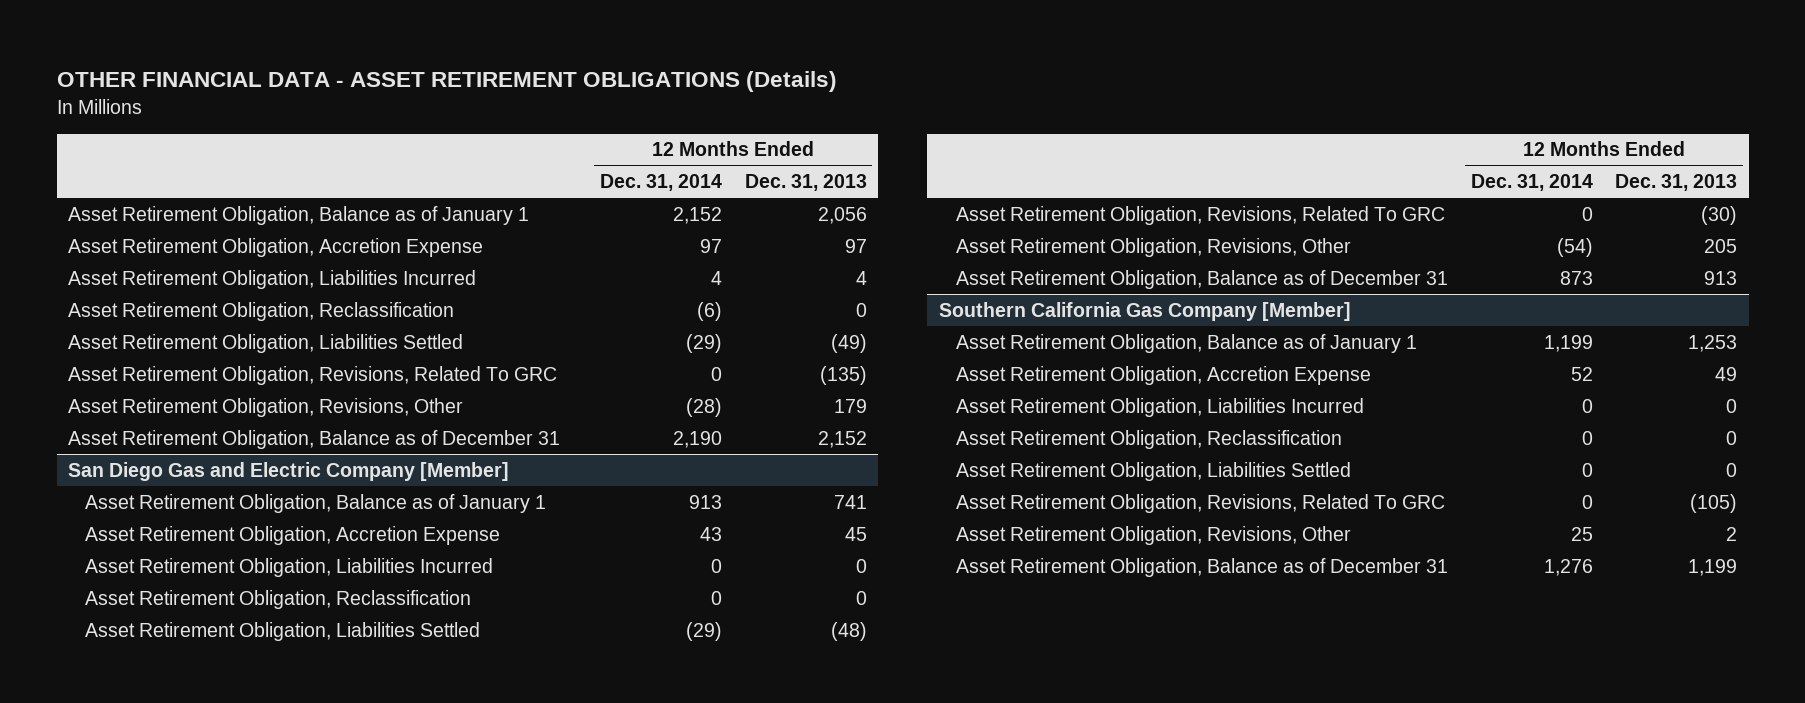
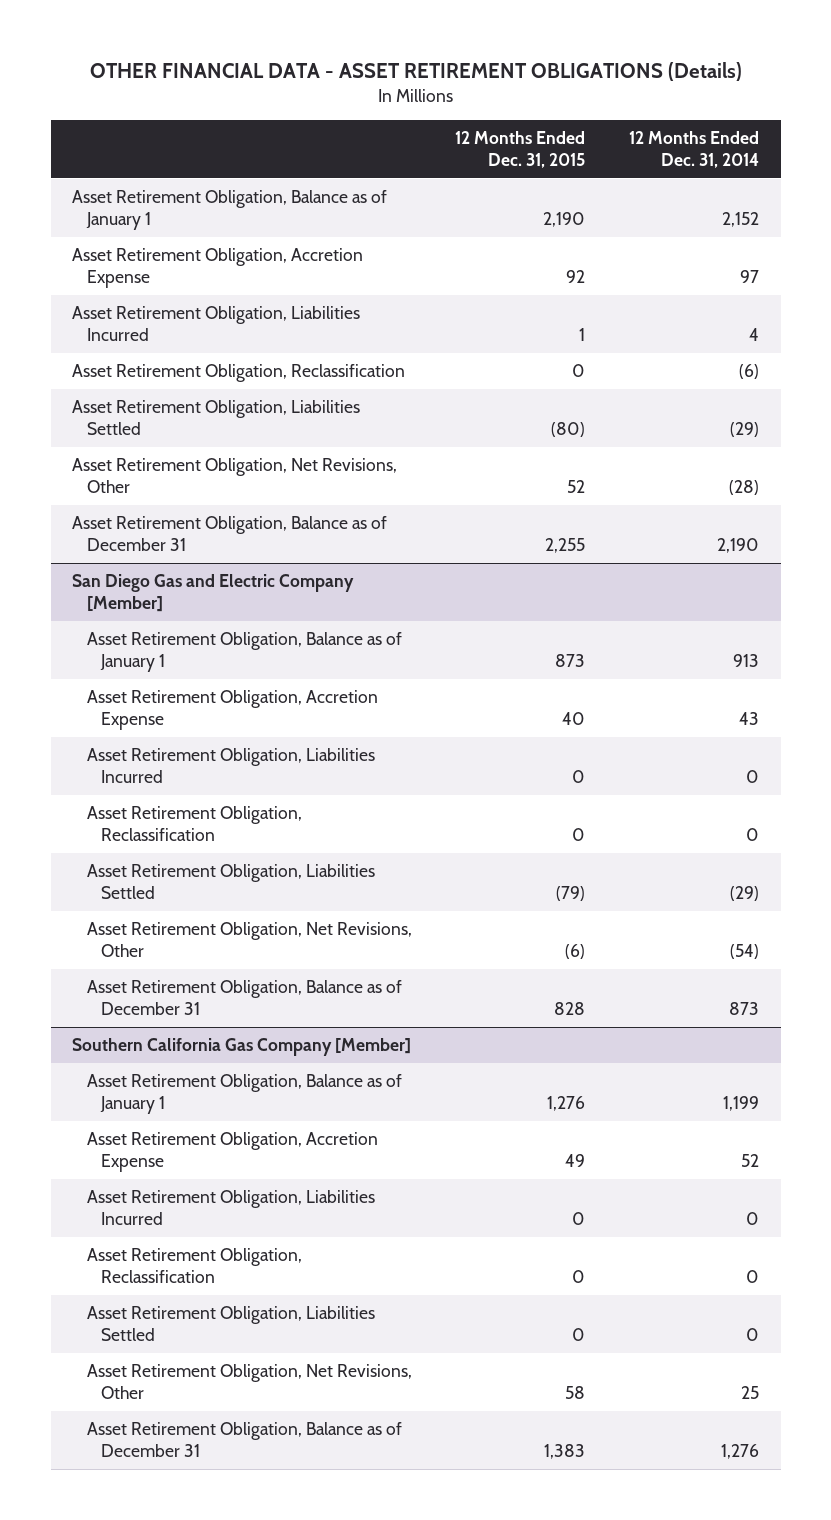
- | 12 Months Ended Dec. 31, 2014 | 12 Months Ended Dec. 31, 2013
+ | 12 Months Ended Dec. 31, 2015 | 12 Months Ended Dec. 31, 2014
- Asset Retirement Obligation, Revisions, Related To GRC | 0 | (135)
- Asset Retirement Obligation, Revisions, Other | (28) | 179
+ Asset Retirement Obligation, Net Revisions, Other | 52 | (28)
@ San Diego Gas and Electric Company [Member]
- Asset Retirement Obligation, Revisions, Related To GRC | 0 | (30)
- Asset Retirement Obligation, Revisions, Other | (54) | 205
+ Asset Retirement Obligation, Net Revisions, Other | (6) | (54)
@ Southern California Gas Company [Member]
- Asset Retirement Obligation, Revisions, Related To GRC | 0 | (105)
- Asset Retirement Obligation, Revisions, Other | 25 | 2
+ Asset Retirement Obligation, Net Revisions, Other | 58 | 25

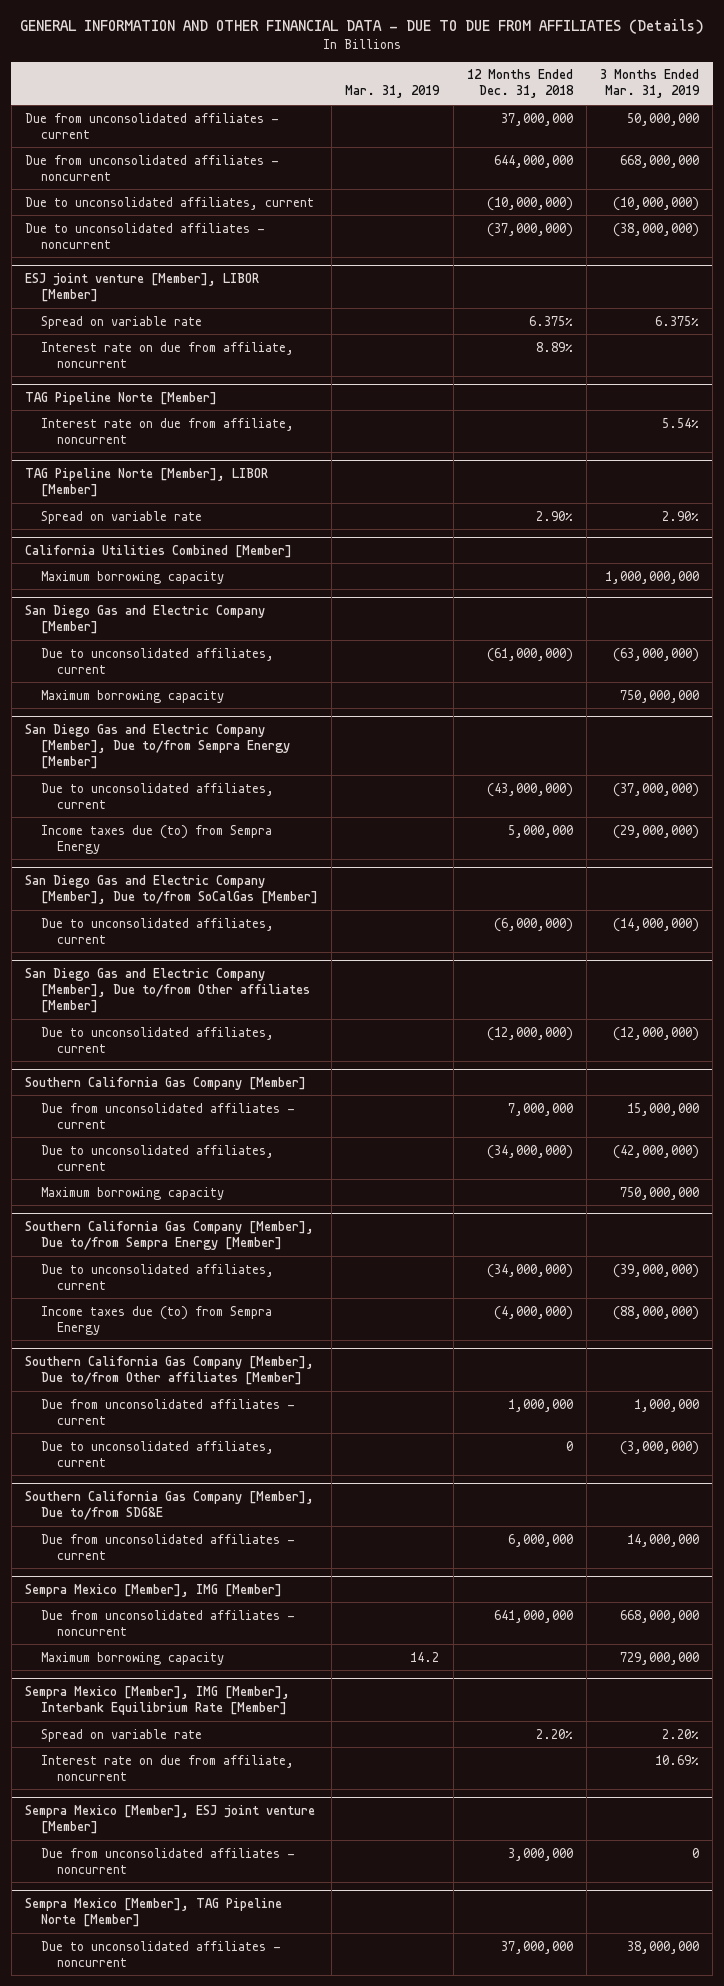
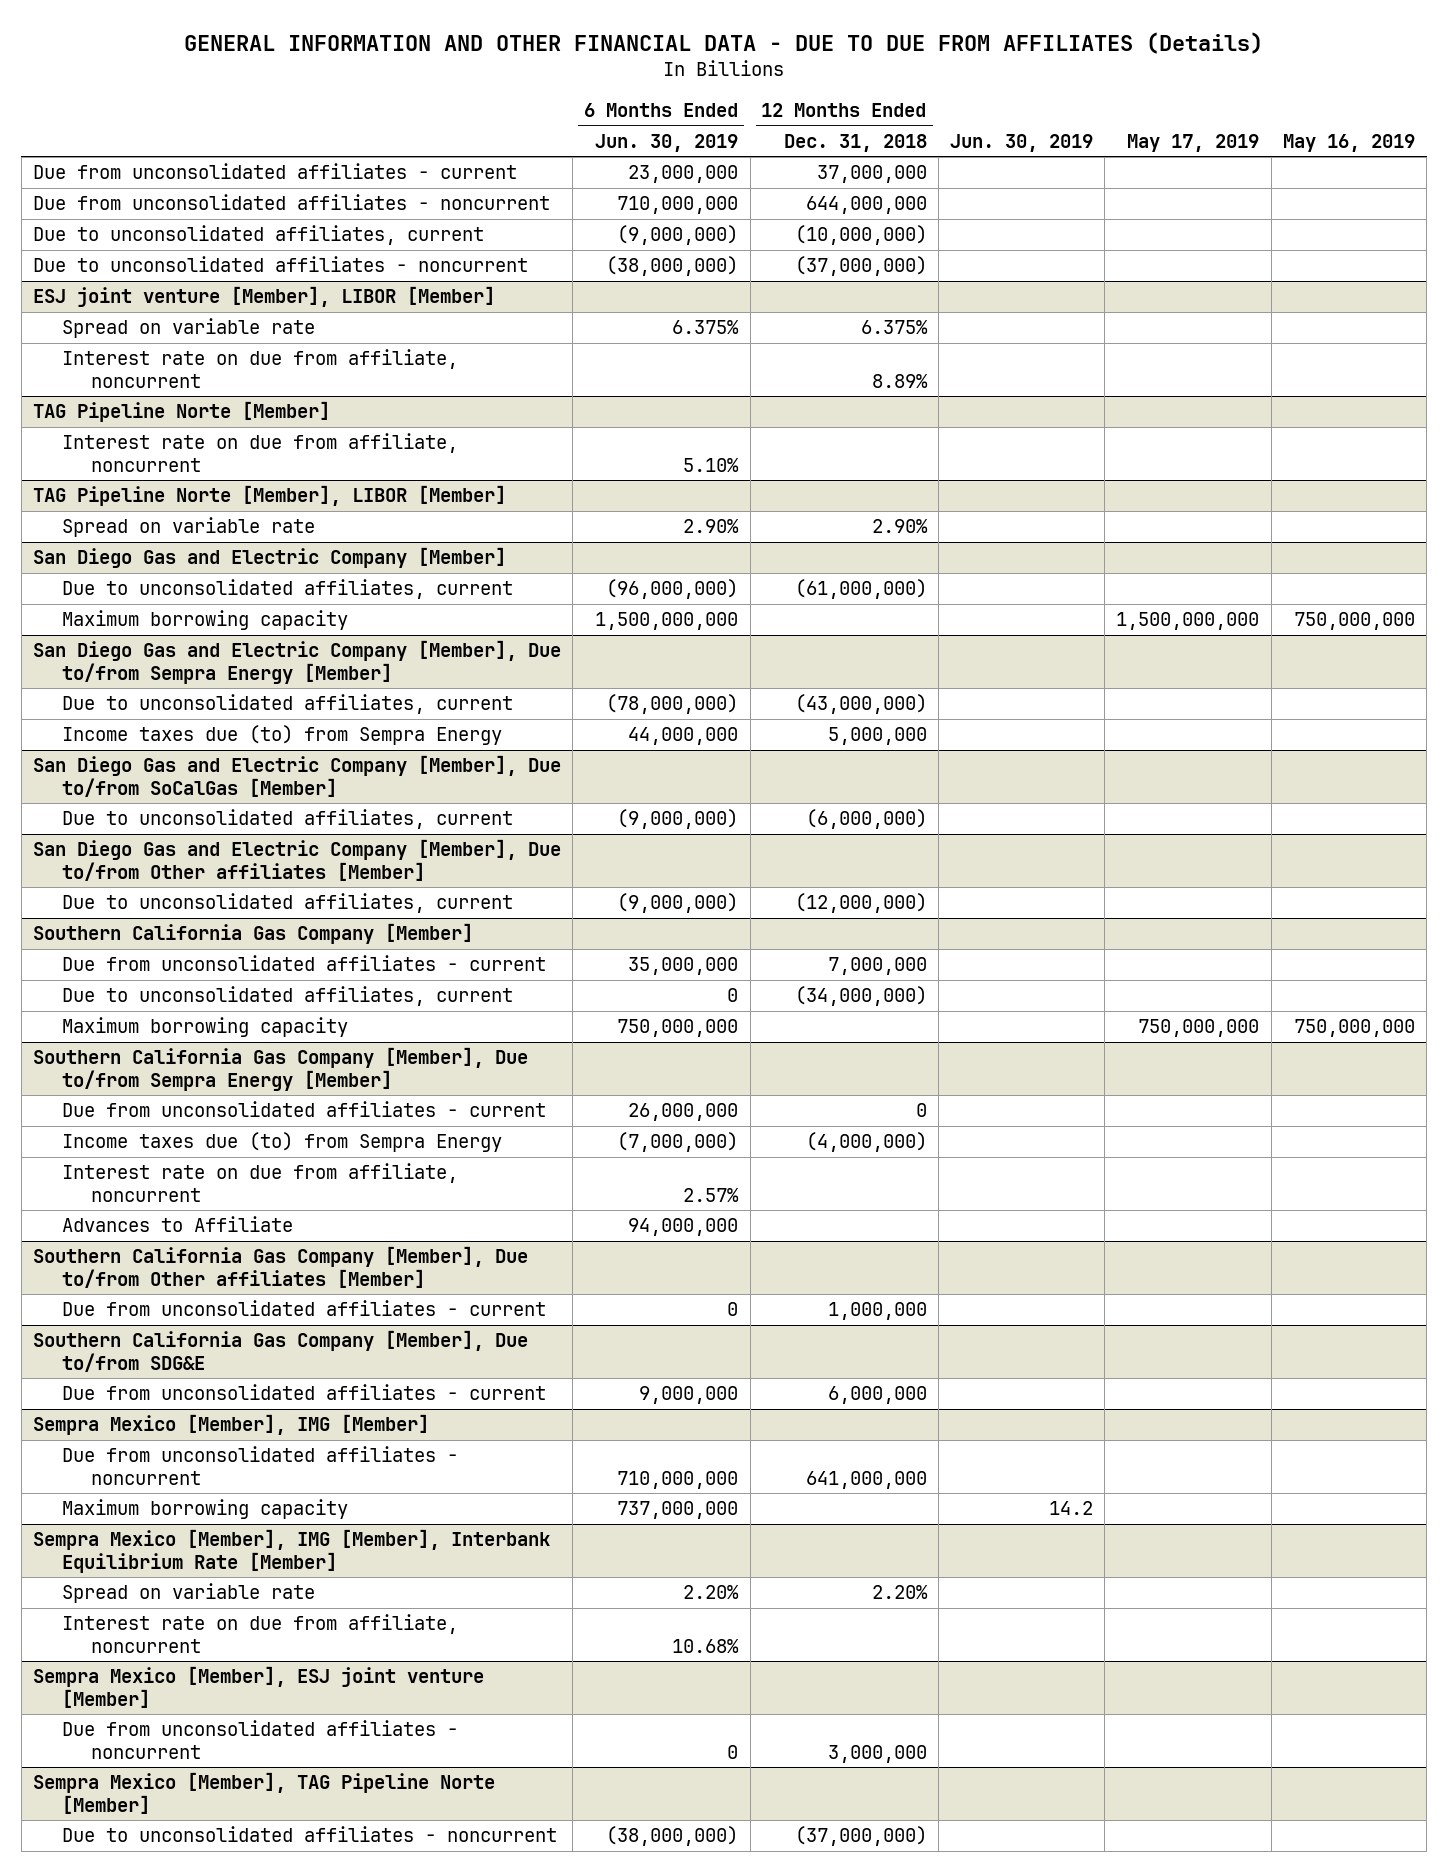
- | Mar. 31, 2019 | 12 Months Ended Dec. 31, 2018 | 3 Months Ended Mar. 31, 2019
+ | 6 Months Ended Jun. 30, 2019 | 12 Months Ended Dec. 31, 2018 | Jun. 30, 2019 | May 17, 2019 | May 16, 2019
- California Utilities Combined [Member]
- Maximum borrowing capacity | | | 1,000,000,000
@ Southern California Gas Company [Member], Due to/from Sempra Energy [Member]
- Due to unconsolidated affiliates, current | | (34,000,000) | (39,000,000)
+ Due from unconsolidated affiliates - current | 26,000,000 | 0 | | |
+ Interest rate on due from affiliate, noncurrent | 2.57% | | | |
+ Advances to Affiliate | 94,000,000 | | | |
@ Southern California Gas Company [Member], Due to/from Other affiliates [Member]
- Due to unconsolidated affiliates, current | | 0 | (3,000,000)
@ Sempra Mexico [Member], TAG Pipeline Norte [Member]
- Due to unconsolidated affiliates - noncurrent | | 37,000,000 | 38,000,000
+ Due to unconsolidated affiliates - noncurrent | (38,000,000) | (37,000,000) | | |

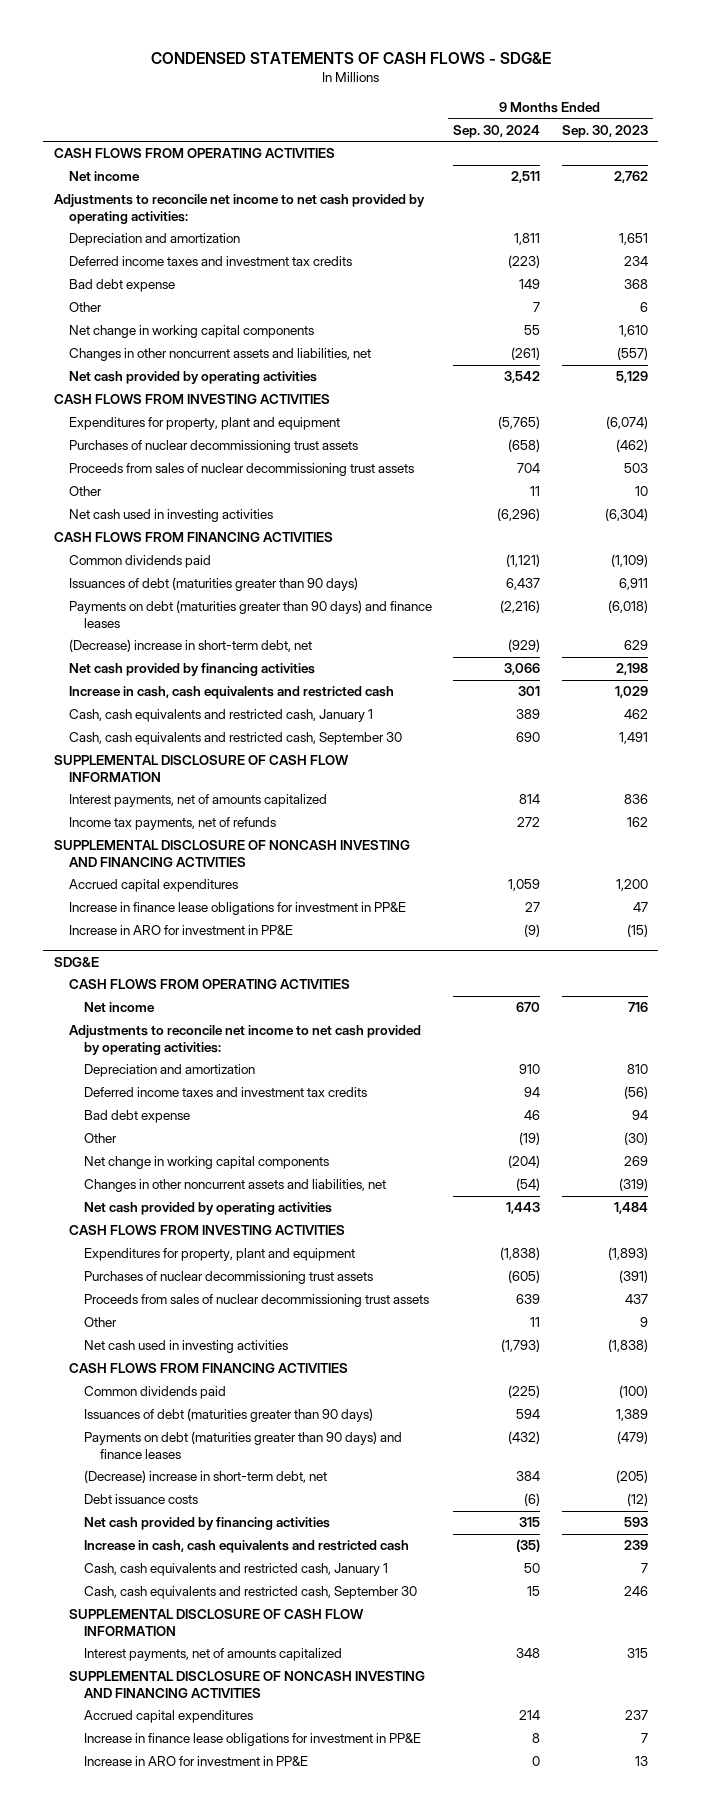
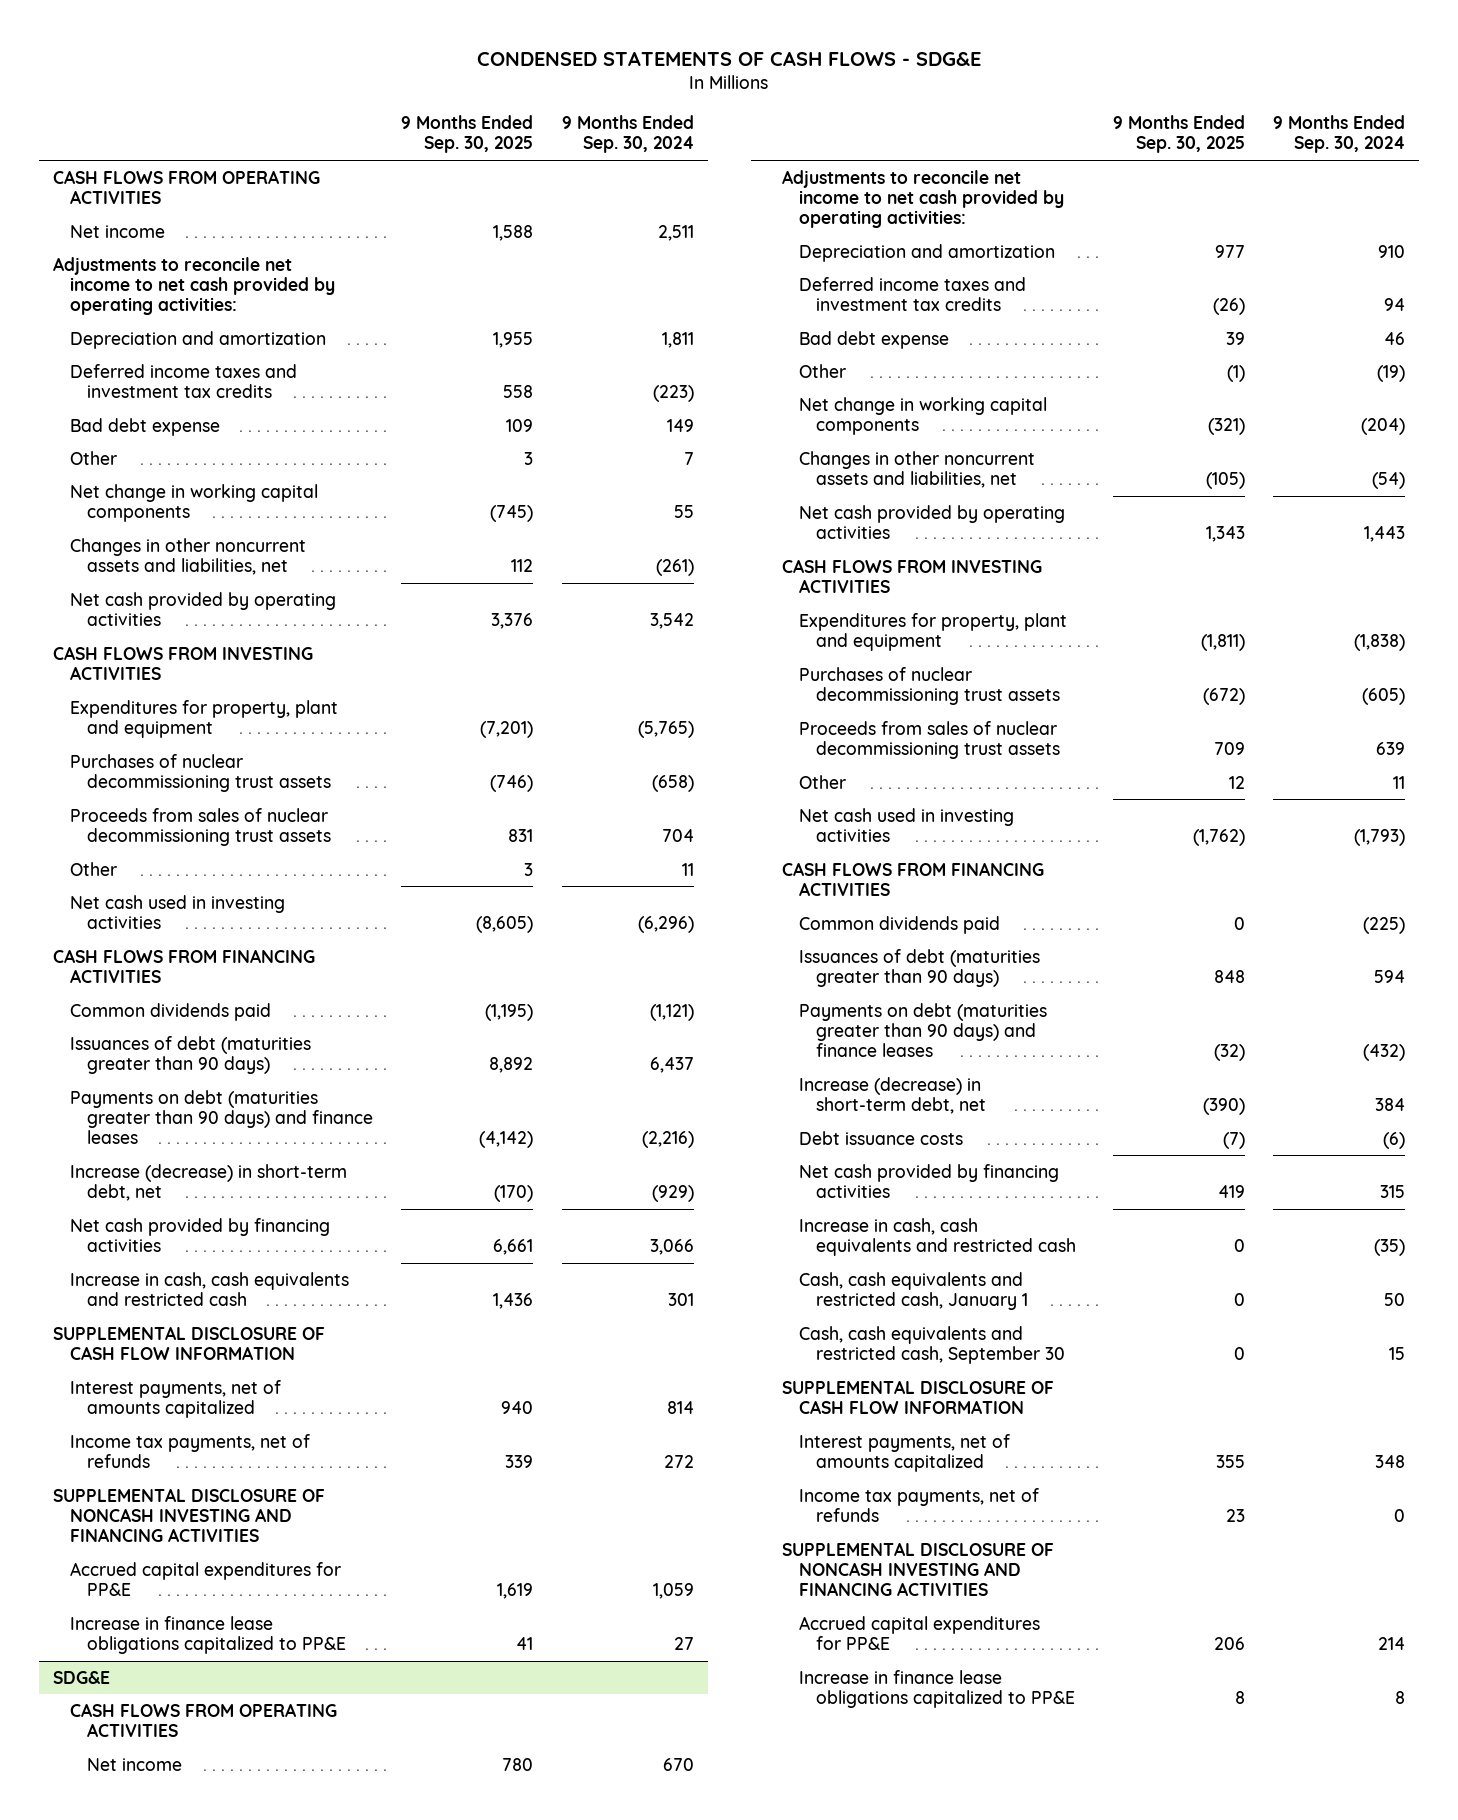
- | 9 Months Ended Sep. 30, 2024 | 9 Months Ended Sep. 30, 2023
+ | 9 Months Ended Sep. 30, 2025 | 9 Months Ended Sep. 30, 2024
- (Decrease) increase in short-term debt, net | (929) | 629
+ Increase (decrease) in short-term debt, net | (170) | (929)
- Cash, cash equivalents and restricted cash, January 1 | 389 | 462
- Cash, cash equivalents and restricted cash, September 30 | 690 | 1,491
- Accrued capital expenditures | 1,059 | 1,200
- Increase in finance lease obligations for investment in PP&E | 27 | 47
- Increase in ARO for investment in PP&E | (9) | (15)
+ Accrued capital expenditures for PP&E | 1,619 | 1,059
+ Increase in finance lease obligations capitalized to PP&E | 41 | 27
@ SDG&E
- (Decrease) increase in short-term debt, net | 384 | (205)
+ Increase (decrease) in short-term debt, net | (390) | 384
+ Income tax payments, net of refunds | 23 | 0
- Accrued capital expenditures | 214 | 237
- Increase in finance lease obligations for investment in PP&E | 8 | 7
- Increase in ARO for investment in PP&E | 0 | 13
+ Accrued capital expenditures for PP&E | 206 | 214
+ Increase in finance lease obligations capitalized to PP&E | 8 | 8

